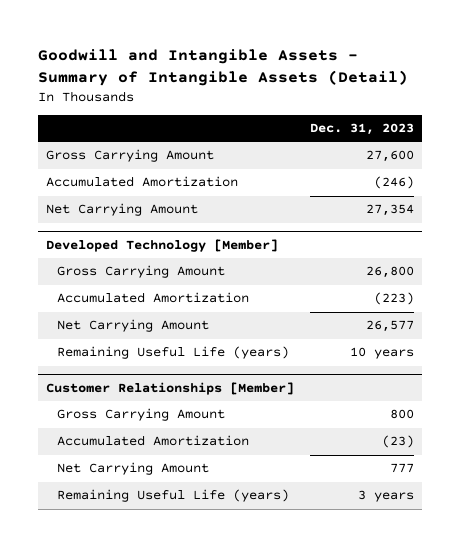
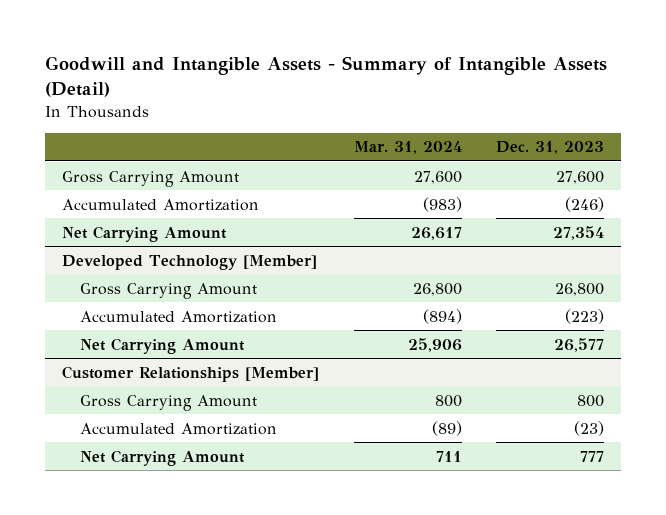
- | Dec. 31, 2023
+ | Mar. 31, 2024 | Dec. 31, 2023
@ Developed Technology [Member]
- Remaining Useful Life (years) | 10 years
@ Customer Relationships [Member]
- Remaining Useful Life (years) | 3 years

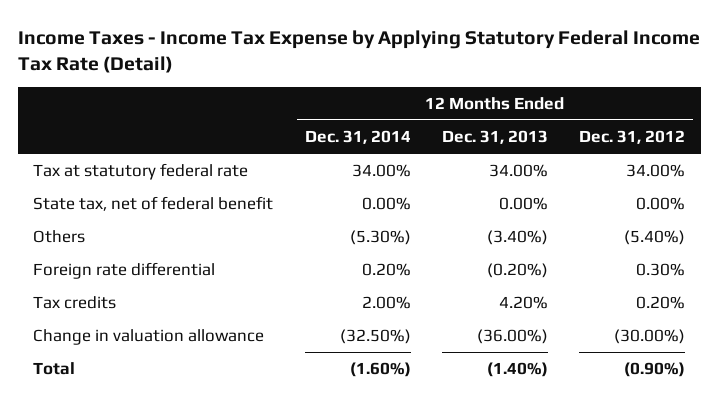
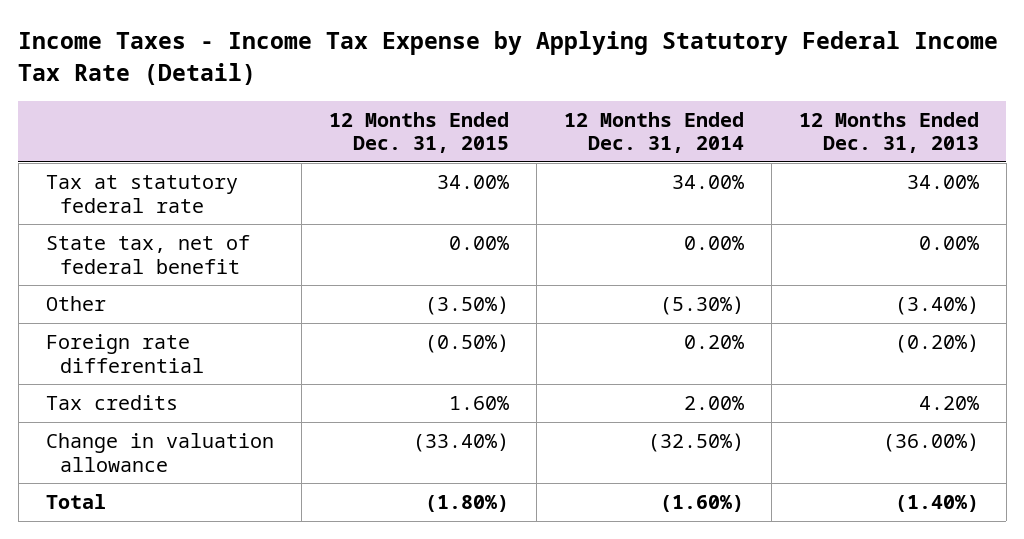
- | 12 Months Ended Dec. 31, 2014 | 12 Months Ended Dec. 31, 2013 | 12 Months Ended Dec. 31, 2012
+ | 12 Months Ended Dec. 31, 2015 | 12 Months Ended Dec. 31, 2014 | 12 Months Ended Dec. 31, 2013
- Others | (5.30%) | (3.40%) | (5.40%)
+ Other | (3.50%) | (5.30%) | (3.40%)

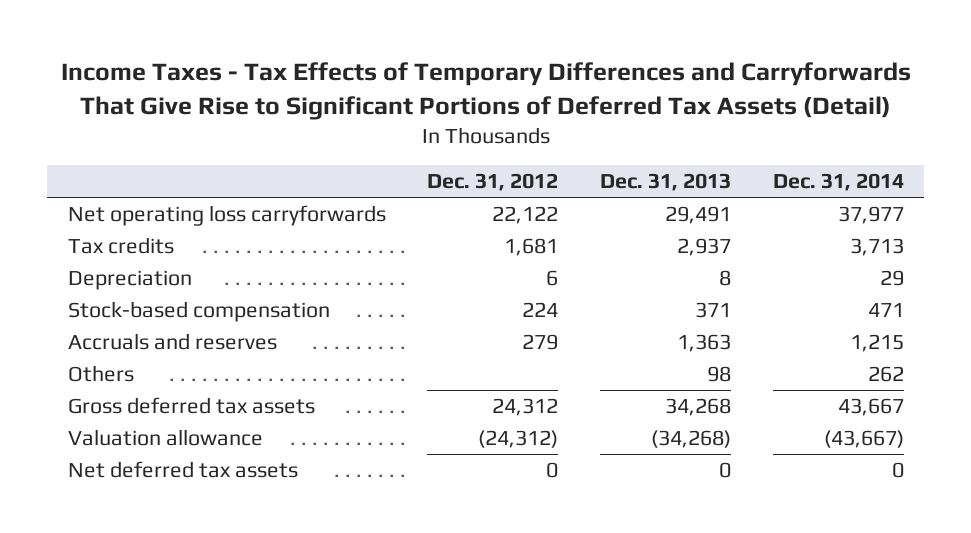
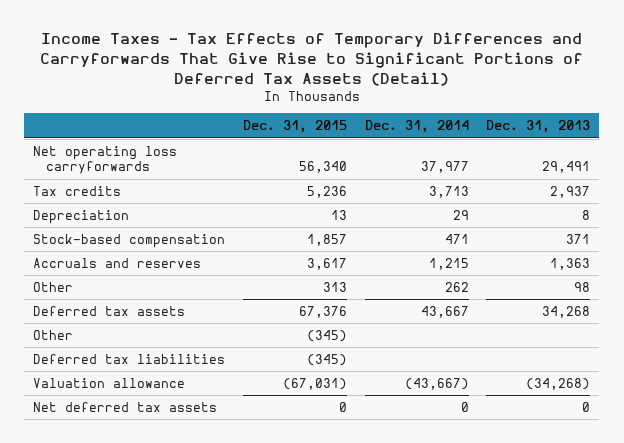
- | Dec. 31, 2012 | Dec. 31, 2013 | Dec. 31, 2014
+ | Dec. 31, 2015 | Dec. 31, 2014 | Dec. 31, 2013
- Others | | 98 | 262
- Gross deferred tax assets | 24,312 | 34,268 | 43,667
+ Other | 313 | 262 | 98
+ Deferred tax assets | 67,376 | 43,667 | 34,268
+ Other | (345) | |
+ Deferred tax liabilities | (345) | |

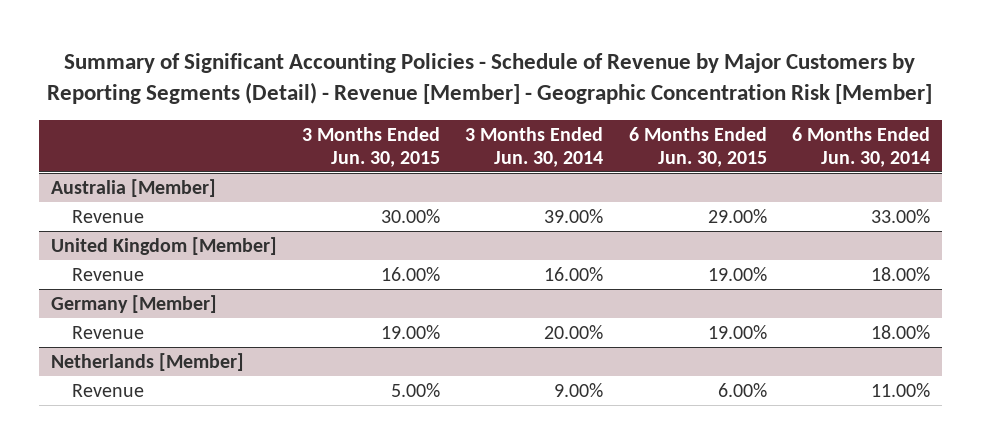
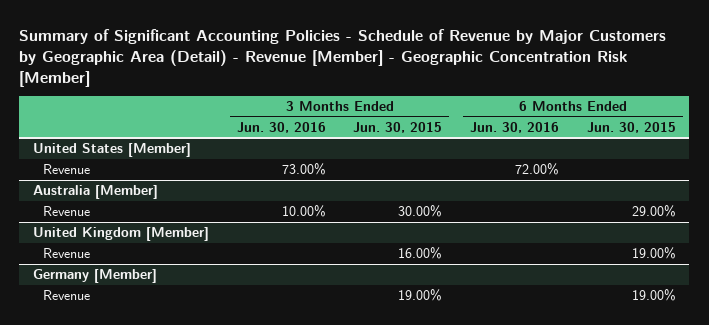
- Summary of Significant Accounting Policies - Schedule of Revenue by Major Customers by Reporting Segments (Detail) - Revenue [Member] - Geographic Concentration Risk [Member]
+ Summary of Significant Accounting Policies - Schedule of Revenue by Major Customers by Geographic Area (Detail) - Revenue [Member] - Geographic Concentration Risk [Member]
- | 3 Months Ended Jun. 30, 2015 | 3 Months Ended Jun. 30, 2014 | 6 Months Ended Jun. 30, 2015 | 6 Months Ended Jun. 30, 2014
+ | 3 Months Ended Jun. 30, 2016 | 3 Months Ended Jun. 30, 2015 | 6 Months Ended Jun. 30, 2016 | 6 Months Ended Jun. 30, 2015
+ United States [Member]
+ Revenue | 73.00% | | 72.00% |
- Netherlands [Member]
- Revenue | 5.00% | 9.00% | 6.00% | 11.00%

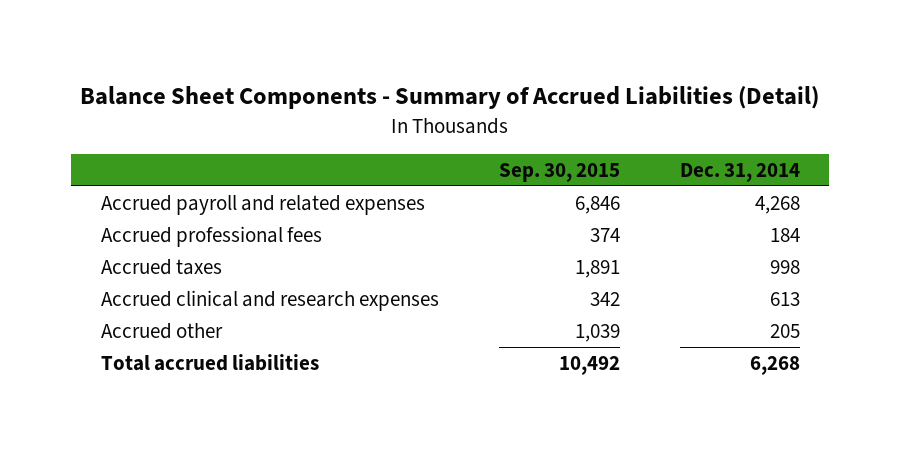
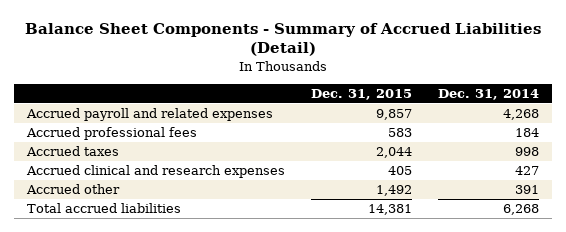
- | Sep. 30, 2015 | Dec. 31, 2014
+ | Dec. 31, 2015 | Dec. 31, 2014
- Accrued clinical and research expenses | 342 | 613
- Accrued other | 1,039 | 205
+ Accrued clinical and research expenses | 405 | 427
+ Accrued other | 1,492 | 391

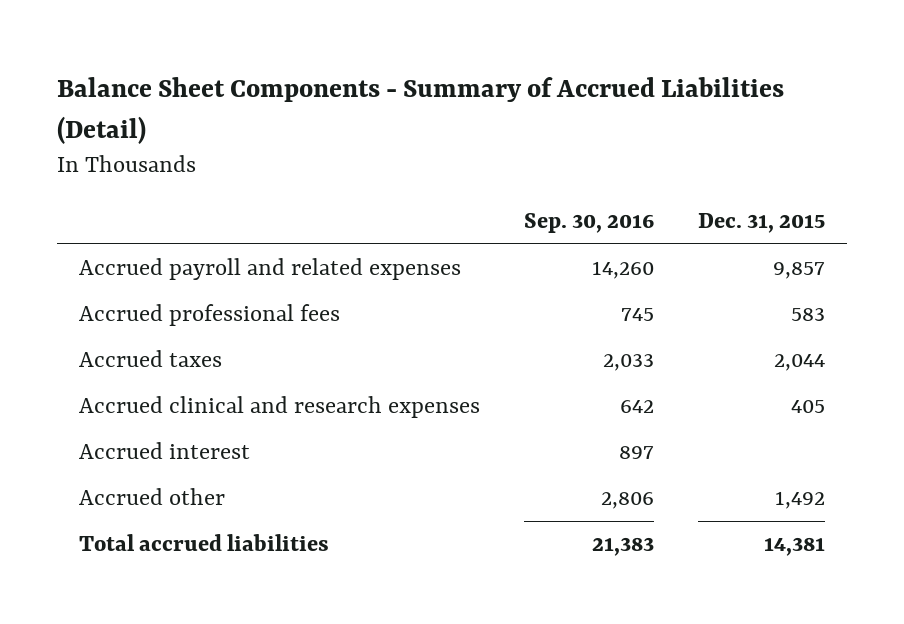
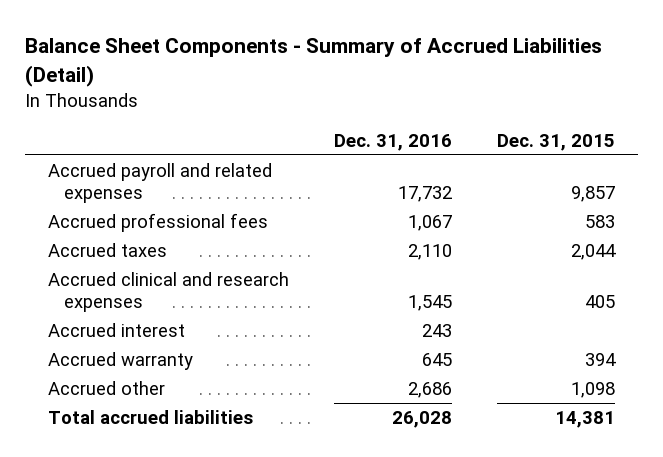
- | Sep. 30, 2016 | Dec. 31, 2015
+ | Dec. 31, 2016 | Dec. 31, 2015
- Accrued other | 2,806 | 1,492
+ Accrued warranty | 645 | 394
+ Accrued other | 2,686 | 1,098

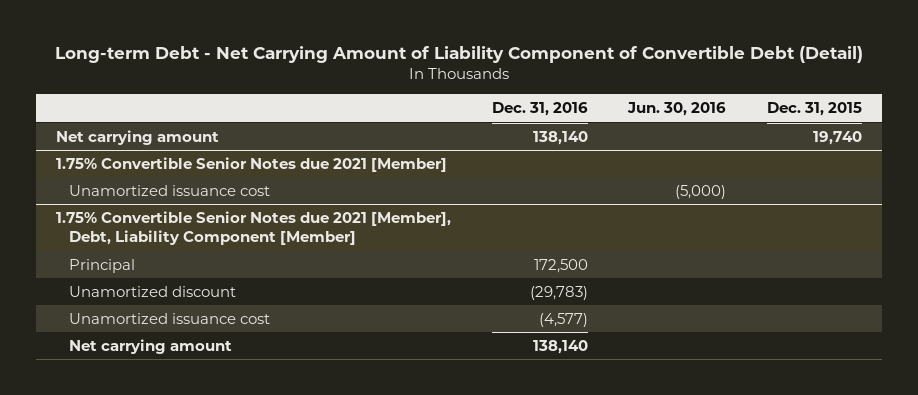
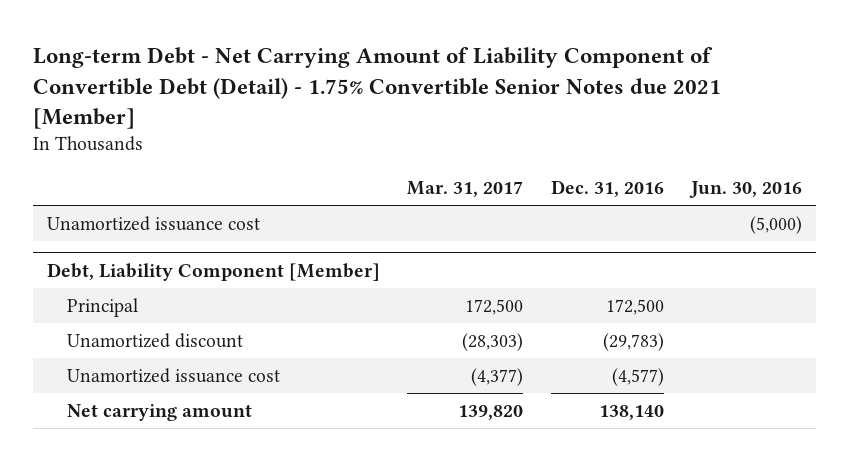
- Long-term Debt - Net Carrying Amount of Liability Component of Convertible Debt (Detail)
+ Long-term Debt - Net Carrying Amount of Liability Component of Convertible Debt (Detail) - 1.75% Convertible Senior Notes due 2021 [Member]
- | Dec. 31, 2016 | Jun. 30, 2016 | Dec. 31, 2015
+ | Mar. 31, 2017 | Dec. 31, 2016 | Jun. 30, 2016
- Net carrying amount | 138,140 | | 19,740
- 1.75% Convertible Senior Notes due 2021 [Member]
- 1.75% Convertible Senior Notes due 2021 [Member], Debt, Liability Component [Member]
+ Debt, Liability Component [Member]

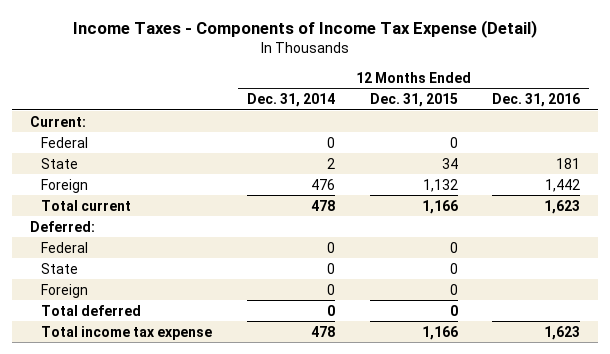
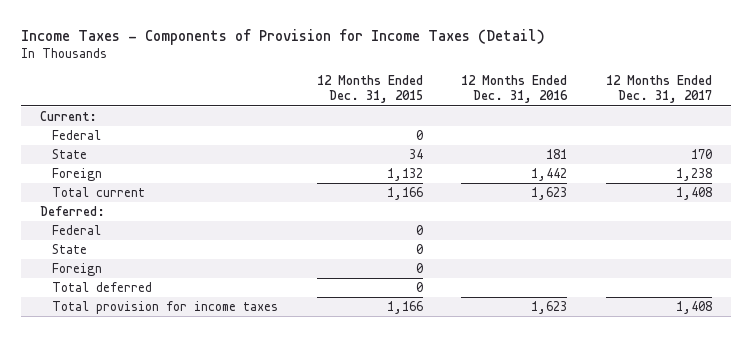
- Income Taxes - Components of Income Tax Expense (Detail)
+ Income Taxes - Components of Provision for Income Taxes (Detail)
- | 12 Months Ended Dec. 31, 2014 | 12 Months Ended Dec. 31, 2015 | 12 Months Ended Dec. 31, 2016
+ | 12 Months Ended Dec. 31, 2015 | 12 Months Ended Dec. 31, 2016 | 12 Months Ended Dec. 31, 2017
- Total income tax expense | 478 | 1,166 | 1,623
+ Total provision for income taxes | 1,166 | 1,623 | 1,408

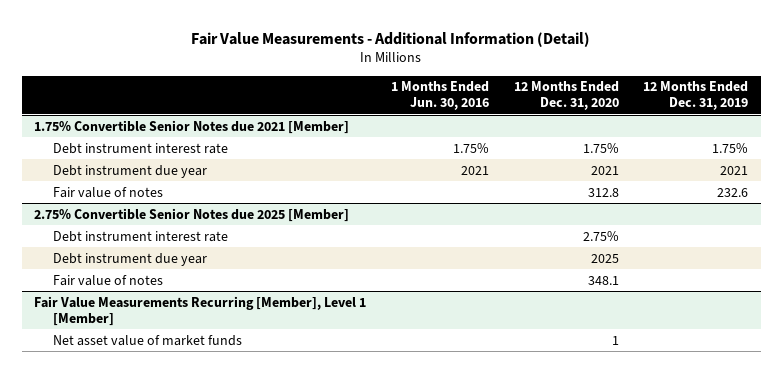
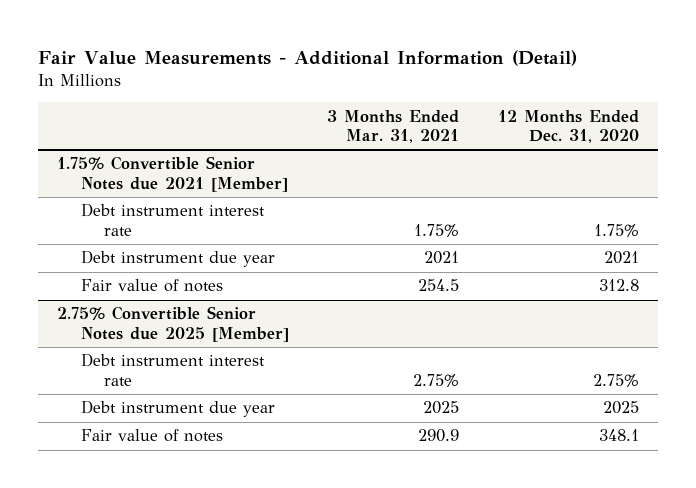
- | 1 Months Ended Jun. 30, 2016 | 12 Months Ended Dec. 31, 2020 | 12 Months Ended Dec. 31, 2019
+ | 3 Months Ended Mar. 31, 2021 | 12 Months Ended Dec. 31, 2020
- Fair Value Measurements Recurring [Member], Level 1 [Member]
- Net asset value of market funds | | 1 |

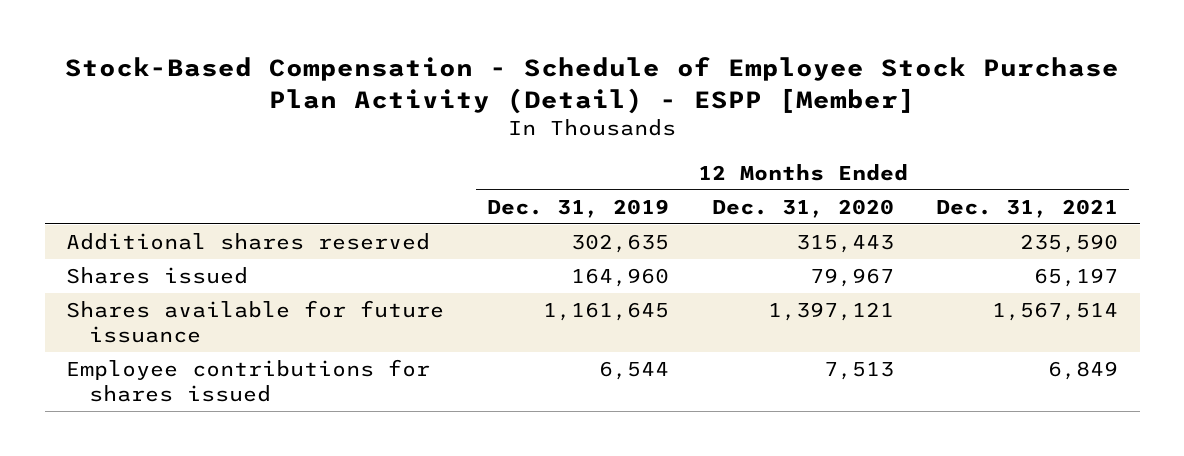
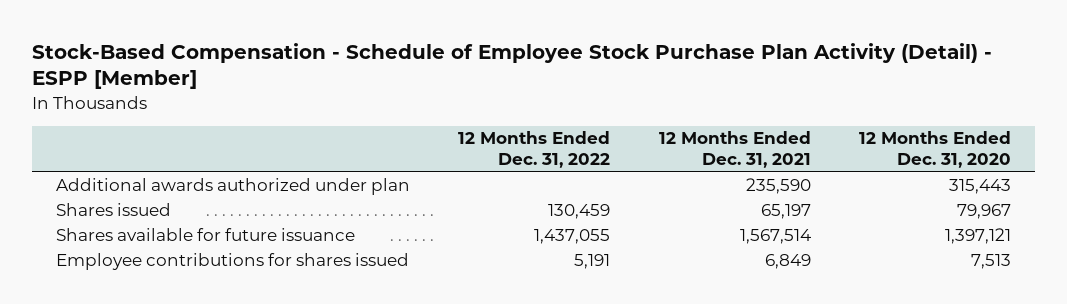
- | 12 Months Ended Dec. 31, 2019 | 12 Months Ended Dec. 31, 2020 | 12 Months Ended Dec. 31, 2021
+ | 12 Months Ended Dec. 31, 2022 | 12 Months Ended Dec. 31, 2021 | 12 Months Ended Dec. 31, 2020
- Additional shares reserved | 302,635 | 315,443 | 235,590
+ Additional awards authorized under plan | | 235,590 | 315,443

